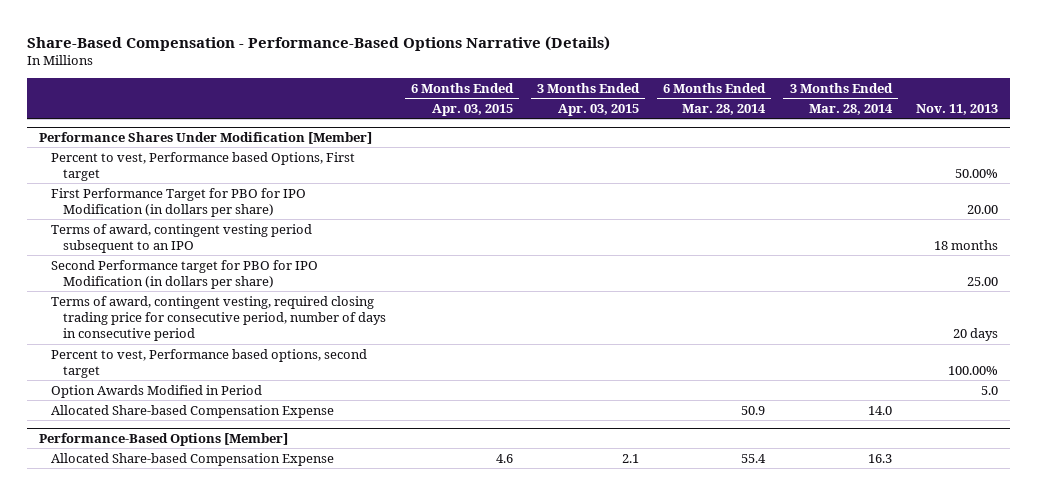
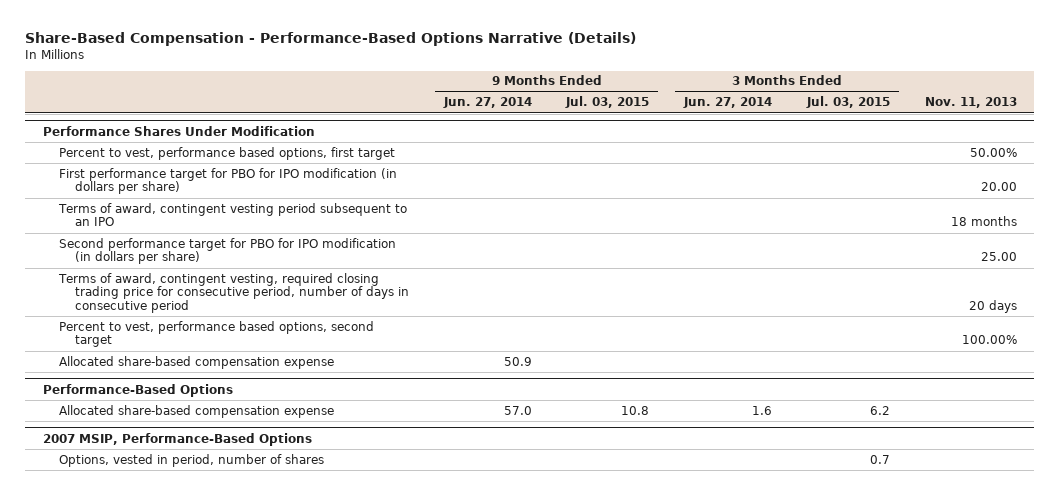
- | 6 Months Ended Apr. 03, 2015 | 3 Months Ended Apr. 03, 2015 | 6 Months Ended Mar. 28, 2014 | 3 Months Ended Mar. 28, 2014 | Nov. 11, 2013
+ | 9 Months Ended Jun. 27, 2014 | 9 Months Ended Jul. 03, 2015 | 3 Months Ended Jun. 27, 2014 | 3 Months Ended Jul. 03, 2015 | Nov. 11, 2013
- Performance Shares Under Modification [Member]
- Percent to vest, Performance based Options, First target | | | | | 50.00%
- First Performance Target for PBO for IPO Modification (in dollars per share) | | | | | 20.00
+ Performance Shares Under Modification
+ Percent to vest, performance based options, first target | | | | | 50.00%
+ First performance target for PBO for IPO modification (in dollars per share) | | | | | 20.00
- Second Performance target for PBO for IPO Modification (in dollars per share) | | | | | 25.00
+ Second performance target for PBO for IPO modification (in dollars per share) | | | | | 25.00
- Percent to vest, Performance based options, second target | | | | | 100.00%
- Option Awards Modified in Period | | | | | 5.0
- Allocated Share-based Compensation Expense | | | 50.9 | 14.0 |
- Performance-Based Options [Member]
- Allocated Share-based Compensation Expense | 4.6 | 2.1 | 55.4 | 16.3 |
+ Percent to vest, performance based options, second target | | | | | 100.00%
+ Allocated share-based compensation expense | 50.9 | | | |
+ Performance-Based Options
+ Allocated share-based compensation expense | 57.0 | 10.8 | 1.6 | 6.2 |
+ 2007 MSIP, Performance-Based Options
+ Options, vested in period, number of shares | | | | 0.7 |

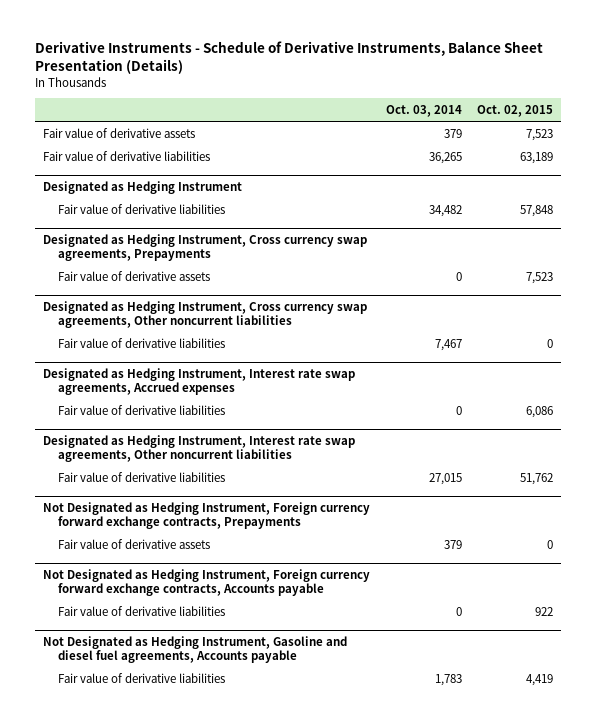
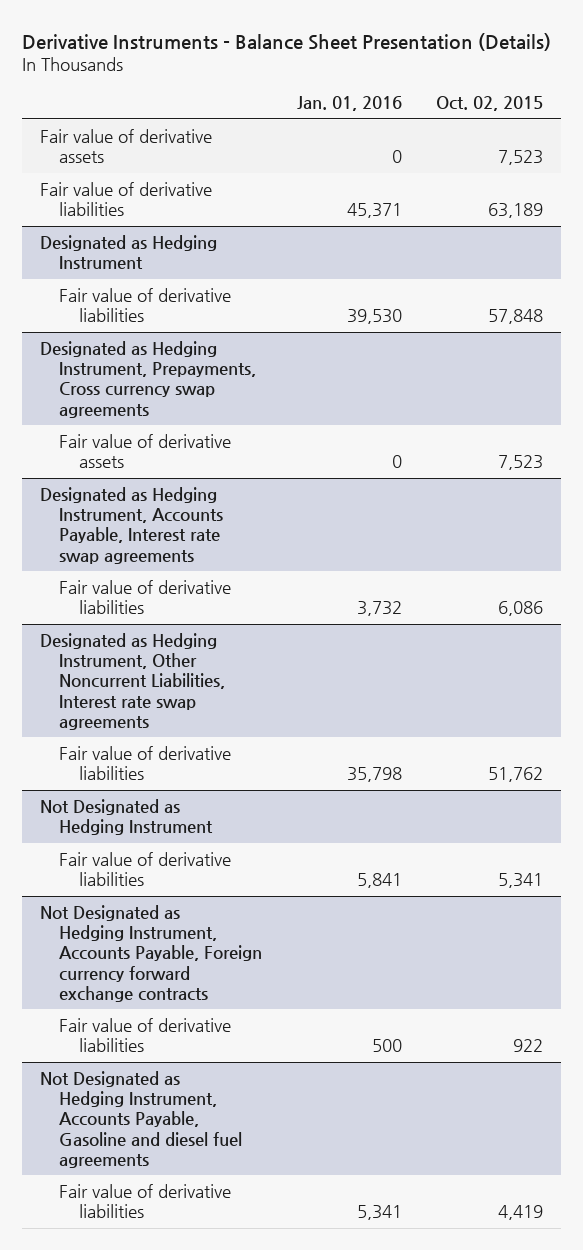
- Derivative Instruments - Schedule of Derivative Instruments, Balance Sheet Presentation (Details)
+ Derivative Instruments - Balance Sheet Presentation (Details)
- | Oct. 03, 2014 | Oct. 02, 2015
+ | Jan. 01, 2016 | Oct. 02, 2015
- Designated as Hedging Instrument, Cross currency swap agreements, Prepayments
+ Designated as Hedging Instrument, Prepayments, Cross currency swap agreements
- Designated as Hedging Instrument, Cross currency swap agreements, Other noncurrent liabilities
- Fair value of derivative liabilities | 7,467 | 0
- Designated as Hedging Instrument, Interest rate swap agreements, Accrued expenses
+ Designated as Hedging Instrument, Accounts Payable, Interest rate swap agreements
- Designated as Hedging Instrument, Interest rate swap agreements, Other noncurrent liabilities
+ Designated as Hedging Instrument, Other Noncurrent Liabilities, Interest rate swap agreements
- Not Designated as Hedging Instrument, Foreign currency forward exchange contracts, Prepayments
- Fair value of derivative assets | 379 | 0
- Not Designated as Hedging Instrument, Foreign currency forward exchange contracts, Accounts payable
+ Not Designated as Hedging Instrument
+ Fair value of derivative liabilities | 5,841 | 5,341
+ Not Designated as Hedging Instrument, Accounts Payable, Foreign currency forward exchange contracts
- Not Designated as Hedging Instrument, Gasoline and diesel fuel agreements, Accounts payable
+ Not Designated as Hedging Instrument, Accounts Payable, Gasoline and diesel fuel agreements

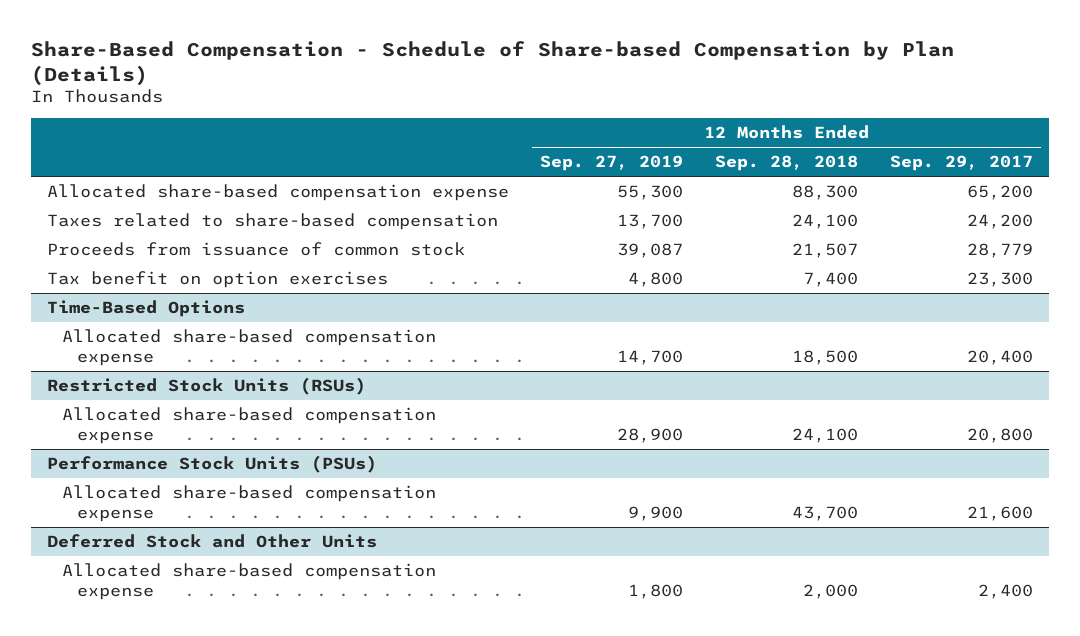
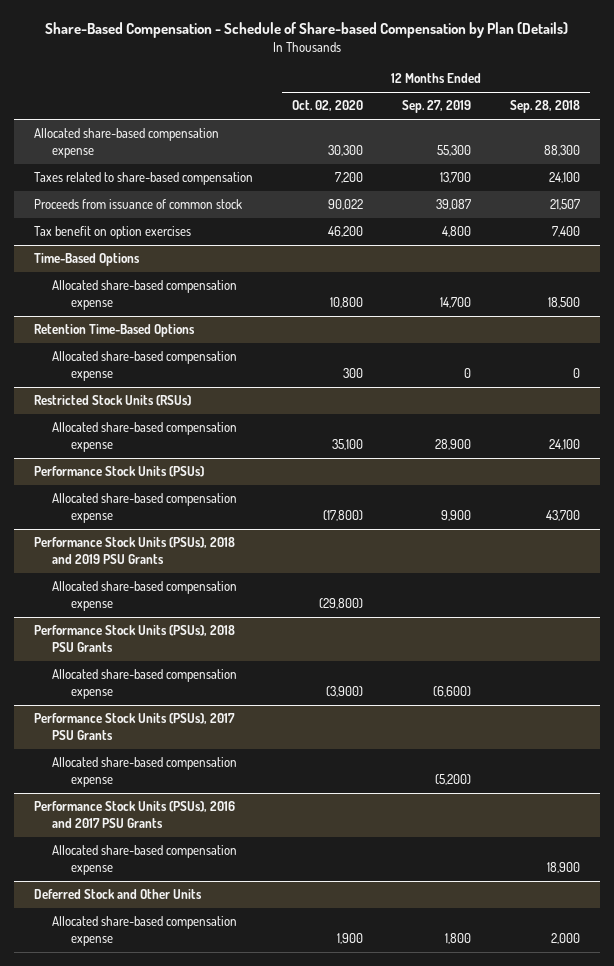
- | 12 Months Ended Sep. 27, 2019 | 12 Months Ended Sep. 28, 2018 | 12 Months Ended Sep. 29, 2017
+ | 12 Months Ended Oct. 02, 2020 | 12 Months Ended Sep. 27, 2019 | 12 Months Ended Sep. 28, 2018
+ Retention Time-Based Options
+ Allocated share-based compensation expense | 300 | 0 | 0
+ Performance Stock Units (PSUs), 2018 and 2019 PSU Grants
+ Allocated share-based compensation expense | (29,800) | |
+ Performance Stock Units (PSUs), 2018 PSU Grants
+ Allocated share-based compensation expense | (3,900) | (6,600) |
+ Performance Stock Units (PSUs), 2017 PSU Grants
+ Allocated share-based compensation expense | | (5,200) |
+ Performance Stock Units (PSUs), 2016 and 2017 PSU Grants
+ Allocated share-based compensation expense | | | 18,900

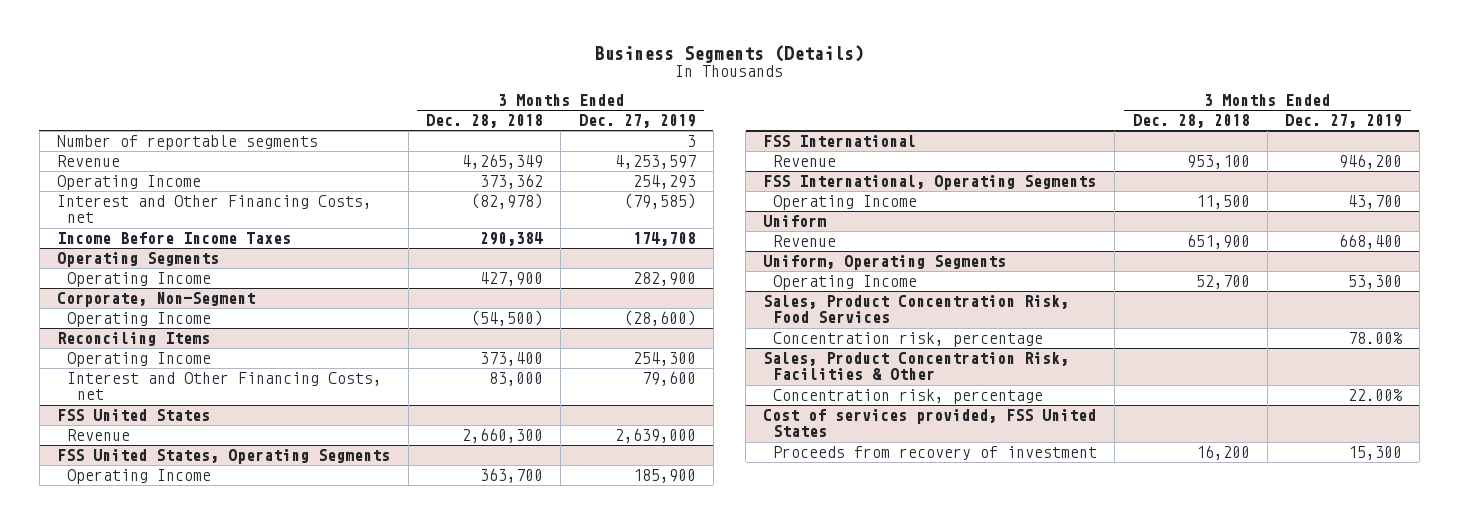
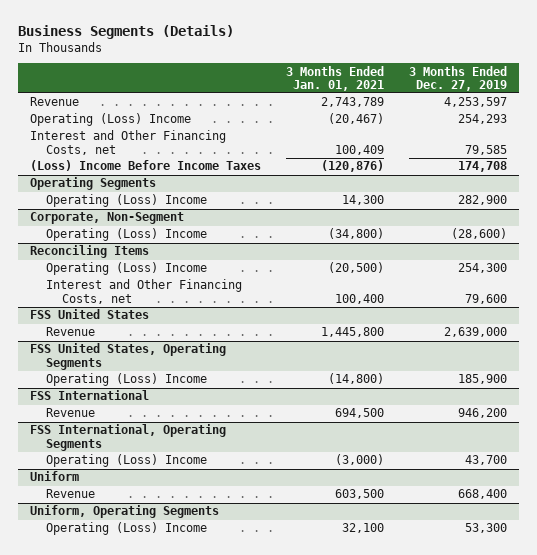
- | 3 Months Ended Dec. 28, 2018 | 3 Months Ended Dec. 27, 2019
+ | 3 Months Ended Jan. 01, 2021 | 3 Months Ended Dec. 27, 2019
- Number of reportable segments | | 3
- Operating Income | 373,362 | 254,293
- Interest and Other Financing Costs, net | (82,978) | (79,585)
- Income Before Income Taxes | 290,384 | 174,708
+ Operating (Loss) Income | (20,467) | 254,293
+ Interest and Other Financing Costs, net | 100,409 | 79,585
+ (Loss) Income Before Income Taxes | (120,876) | 174,708
@ Operating Segments
- Operating Income | 427,900 | 282,900
+ Operating (Loss) Income | 14,300 | 282,900
@ Corporate, Non-Segment
- Operating Income | (54,500) | (28,600)
+ Operating (Loss) Income | (34,800) | (28,600)
@ Reconciling Items
- Operating Income | 373,400 | 254,300
+ Operating (Loss) Income | (20,500) | 254,300
@ FSS United States, Operating Segments
- Operating Income | 363,700 | 185,900
+ Operating (Loss) Income | (14,800) | 185,900
@ FSS International, Operating Segments
- Operating Income | 11,500 | 43,700
+ Operating (Loss) Income | (3,000) | 43,700
@ Uniform, Operating Segments
- Operating Income | 52,700 | 53,300
- Sales, Product Concentration Risk, Food Services
- Concentration risk, percentage | | 78.00%
- Sales, Product Concentration Risk, Facilities & Other
- Concentration risk, percentage | | 22.00%
- Cost of services provided, FSS United States
- Proceeds from recovery of investment | 16,200 | 15,300
@ Uniform, Operating Segments
+ Operating (Loss) Income | 32,100 | 53,300

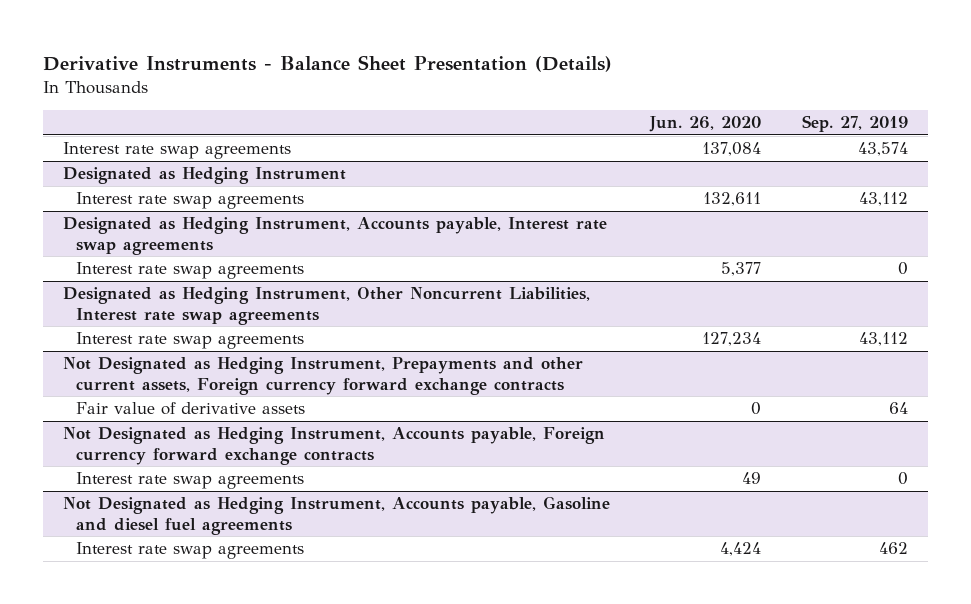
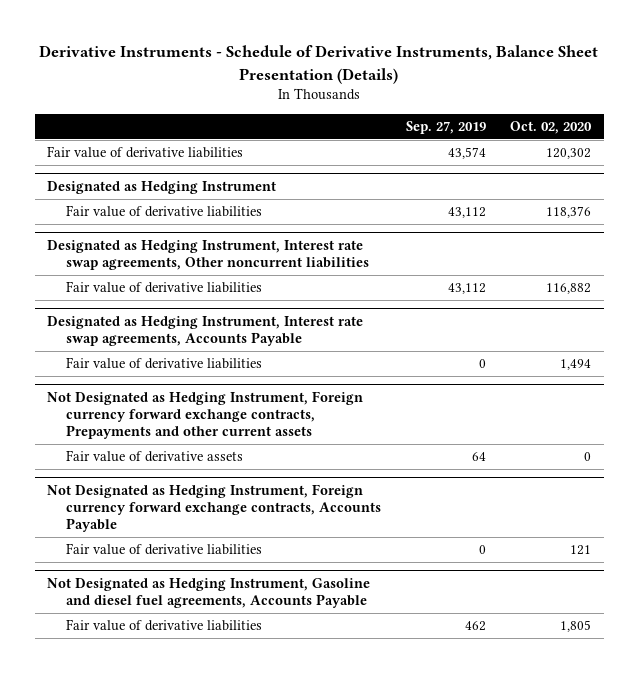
- Derivative Instruments - Balance Sheet Presentation (Details)
+ Derivative Instruments - Schedule of Derivative Instruments, Balance Sheet Presentation (Details)
- | Jun. 26, 2020 | Sep. 27, 2019
+ | Sep. 27, 2019 | Oct. 02, 2020
- Interest rate swap agreements | 137,084 | 43,574
+ Fair value of derivative liabilities | 43,574 | 120,302
@ Designated as Hedging Instrument
- Interest rate swap agreements | 132,611 | 43,112
- Designated as Hedging Instrument, Accounts payable, Interest rate swap agreements
- Interest rate swap agreements | 5,377 | 0
- Designated as Hedging Instrument, Other Noncurrent Liabilities, Interest rate swap agreements
- Interest rate swap agreements | 127,234 | 43,112
- Not Designated as Hedging Instrument, Prepayments and other current assets, Foreign currency forward exchange contracts
@ Designated as Hedging Instrument
+ Fair value of derivative liabilities | 43,112 | 118,376
+ Designated as Hedging Instrument, Interest rate swap agreements, Other noncurrent liabilities
+ Fair value of derivative liabilities | 43,112 | 116,882
+ Designated as Hedging Instrument, Interest rate swap agreements, Accounts Payable
+ Fair value of derivative liabilities | 0 | 1,494
+ Not Designated as Hedging Instrument, Foreign currency forward exchange contracts, Prepayments and other current assets
- Not Designated as Hedging Instrument, Accounts payable, Foreign currency forward exchange contracts
- Interest rate swap agreements | 49 | 0
- Not Designated as Hedging Instrument, Accounts payable, Gasoline and diesel fuel agreements
- Interest rate swap agreements | 4,424 | 462
+ Not Designated as Hedging Instrument, Foreign currency forward exchange contracts, Accounts Payable
+ Fair value of derivative liabilities | 0 | 121
+ Not Designated as Hedging Instrument, Gasoline and diesel fuel agreements, Accounts Payable
+ Fair value of derivative liabilities | 462 | 1,805

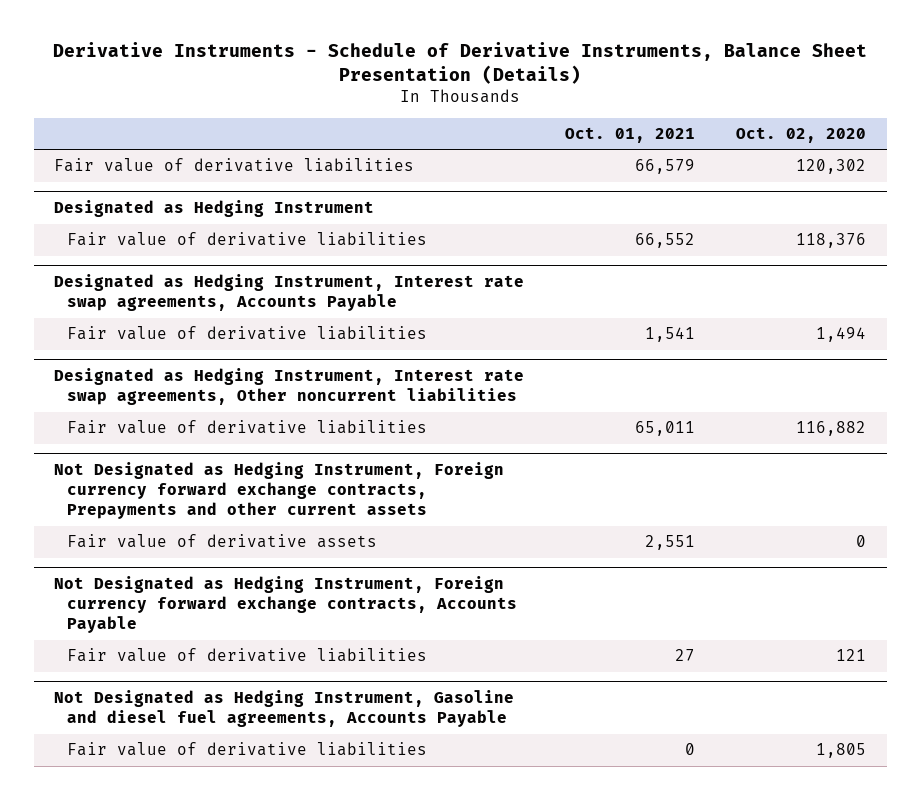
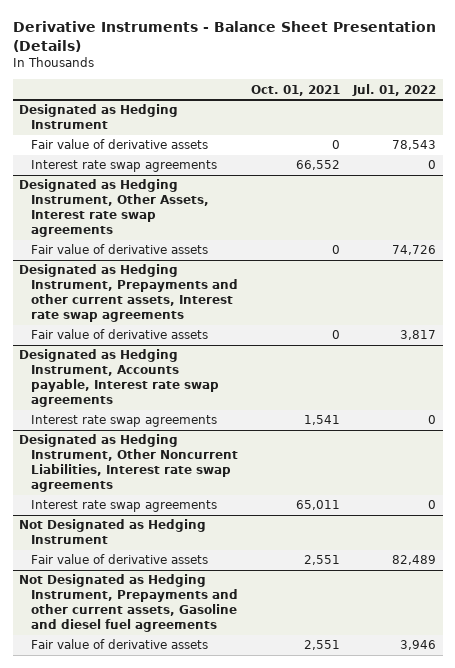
- Derivative Instruments - Schedule of Derivative Instruments, Balance Sheet Presentation (Details)
+ Derivative Instruments - Balance Sheet Presentation (Details)
- | Oct. 01, 2021 | Oct. 02, 2020
+ | Oct. 01, 2021 | Jul. 01, 2022
- Fair value of derivative liabilities | 66,579 | 120,302
@ Designated as Hedging Instrument
- Fair value of derivative liabilities | 66,552 | 118,376
- Designated as Hedging Instrument, Interest rate swap agreements, Accounts Payable
- Fair value of derivative liabilities | 1,541 | 1,494
- Designated as Hedging Instrument, Interest rate swap agreements, Other noncurrent liabilities
- Fair value of derivative liabilities | 65,011 | 116,882
- Not Designated as Hedging Instrument, Foreign currency forward exchange contracts, Prepayments and other current assets
@ Designated as Hedging Instrument
+ Fair value of derivative assets | 0 | 78,543
+ Interest rate swap agreements | 66,552 | 0
+ Designated as Hedging Instrument, Other Assets, Interest rate swap agreements
+ Fair value of derivative assets | 0 | 74,726
+ Designated as Hedging Instrument, Prepayments and other current assets, Interest rate swap agreements
+ Fair value of derivative assets | 0 | 3,817
+ Designated as Hedging Instrument, Accounts payable, Interest rate swap agreements
+ Interest rate swap agreements | 1,541 | 0
+ Designated as Hedging Instrument, Other Noncurrent Liabilities, Interest rate swap agreements
+ Interest rate swap agreements | 65,011 | 0
+ Not Designated as Hedging Instrument
- Not Designated as Hedging Instrument, Foreign currency forward exchange contracts, Accounts Payable
- Fair value of derivative liabilities | 27 | 121
- Not Designated as Hedging Instrument, Gasoline and diesel fuel agreements, Accounts Payable
- Fair value of derivative liabilities | 0 | 1,805
+ Not Designated as Hedging Instrument, Prepayments and other current assets, Gasoline and diesel fuel agreements
+ Fair value of derivative assets | 2,551 | 3,946

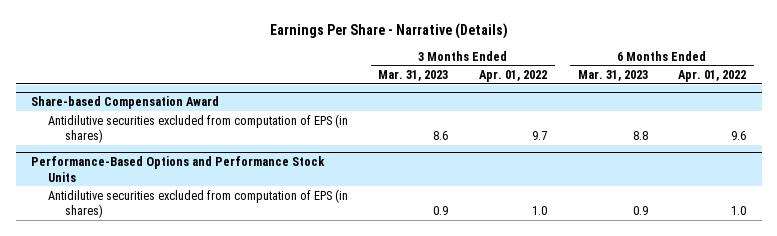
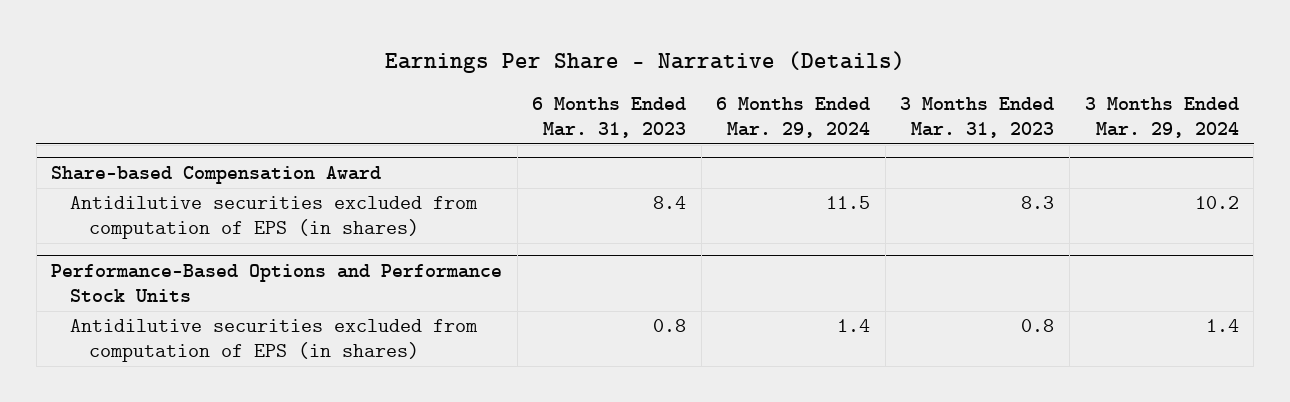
- | 3 Months Ended Mar. 31, 2023 | 3 Months Ended Apr. 01, 2022 | 6 Months Ended Mar. 31, 2023 | 6 Months Ended Apr. 01, 2022
+ | 6 Months Ended Mar. 31, 2023 | 6 Months Ended Mar. 29, 2024 | 3 Months Ended Mar. 31, 2023 | 3 Months Ended Mar. 29, 2024
@ Share-based Compensation Award
- Antidilutive securities excluded from computation of EPS (in shares) | 8.6 | 9.7 | 8.8 | 9.6
+ Antidilutive securities excluded from computation of EPS (in shares) | 8.4 | 11.5 | 8.3 | 10.2
@ Performance-Based Options and Performance Stock Units
- Antidilutive securities excluded from computation of EPS (in shares) | 0.9 | 1.0 | 0.9 | 1.0
+ Antidilutive securities excluded from computation of EPS (in shares) | 0.8 | 1.4 | 0.8 | 1.4

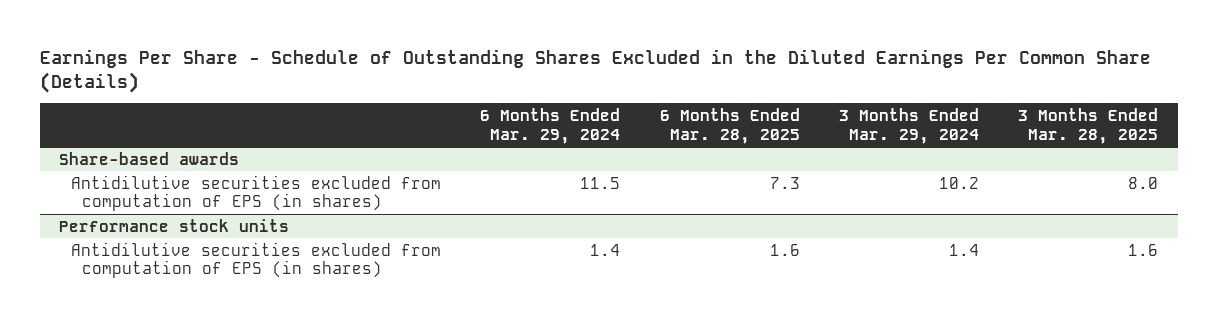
- Earnings Per Share - Narrative (Details)
+ Earnings Per Share - Schedule of Outstanding Shares Excluded in the Diluted Earnings Per Common Share (Details)
- | 6 Months Ended Mar. 31, 2023 | 6 Months Ended Mar. 29, 2024 | 3 Months Ended Mar. 31, 2023 | 3 Months Ended Mar. 29, 2024
+ | 6 Months Ended Mar. 29, 2024 | 6 Months Ended Mar. 28, 2025 | 3 Months Ended Mar. 29, 2024 | 3 Months Ended Mar. 28, 2025
- Share-based Compensation Award
+ Share-based awards
- Performance-Based Options and Performance Stock Units
+ Performance stock units

